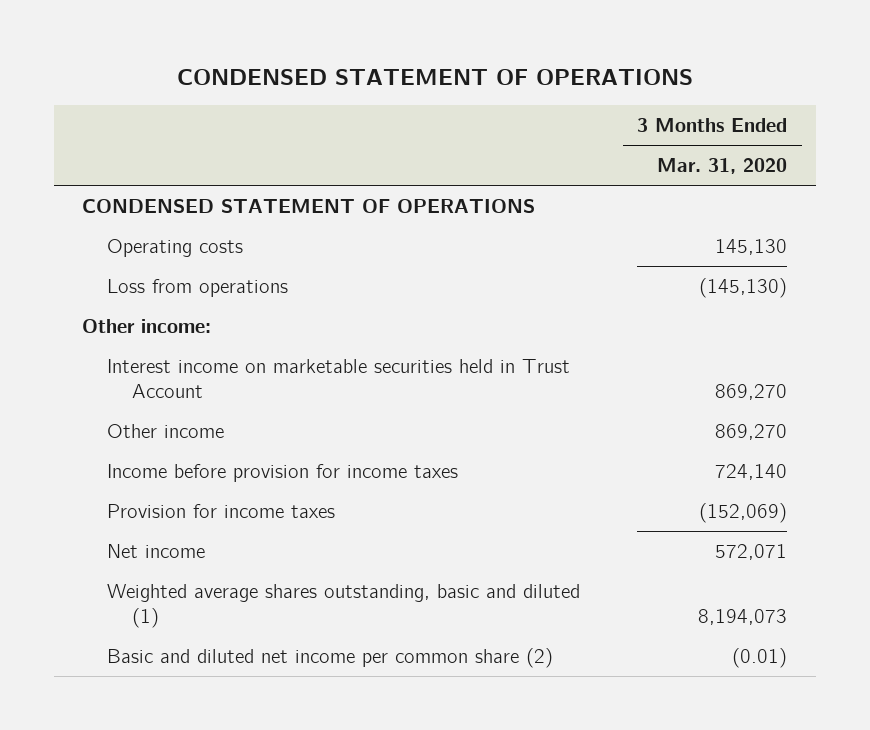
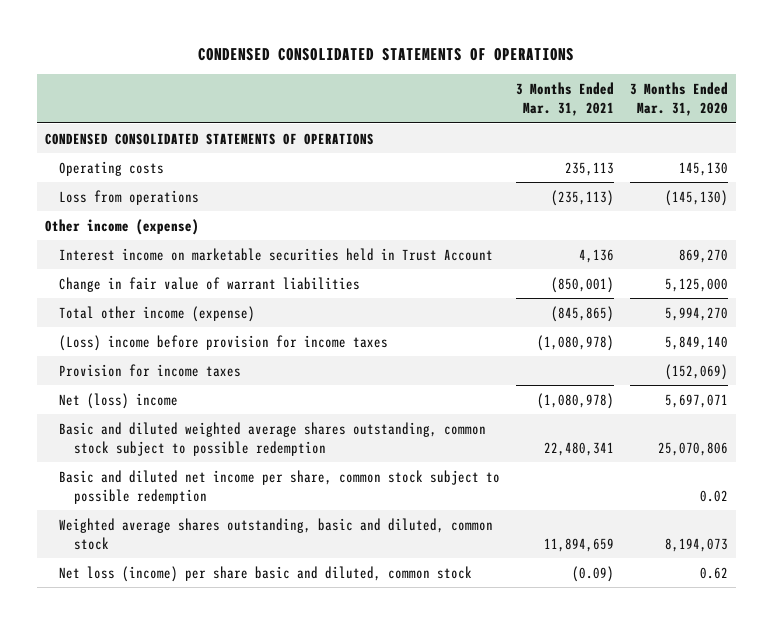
- CONDENSED STATEMENT OF OPERATIONS
+ CONDENSED CONSOLIDATED STATEMENTS OF OPERATIONS
- | 3 Months Ended Mar. 31, 2020
+ | 3 Months Ended Mar. 31, 2021 | 3 Months Ended Mar. 31, 2020
- CONDENSED STATEMENT OF OPERATIONS
+ CONDENSED CONSOLIDATED STATEMENTS OF OPERATIONS
- Other income:
+ Other income (expense)
- Other income | 869,270
- Income before provision for income taxes | 724,140
+ Change in fair value of warrant liabilities | (850,001) | 5,125,000
+ Total other income (expense) | (845,865) | 5,994,270
+ (Loss) income before provision for income taxes | (1,080,978) | 5,849,140
- Net income | 572,071
- Weighted average shares outstanding, basic and diluted (1) | 8,194,073
- Basic and diluted net income per common share (2) | (0.01)
+ Net (loss) income | (1,080,978) | 5,697,071
+ Basic and diluted weighted average shares outstanding, common stock subject to possible redemption | 22,480,341 | 25,070,806
+ Basic and diluted net income per share, common stock subject to possible redemption | | 0.02
+ Weighted average shares outstanding, basic and diluted, common stock | 11,894,659 | 8,194,073
+ Net loss (income) per share basic and diluted, common stock | (0.09) | 0.62

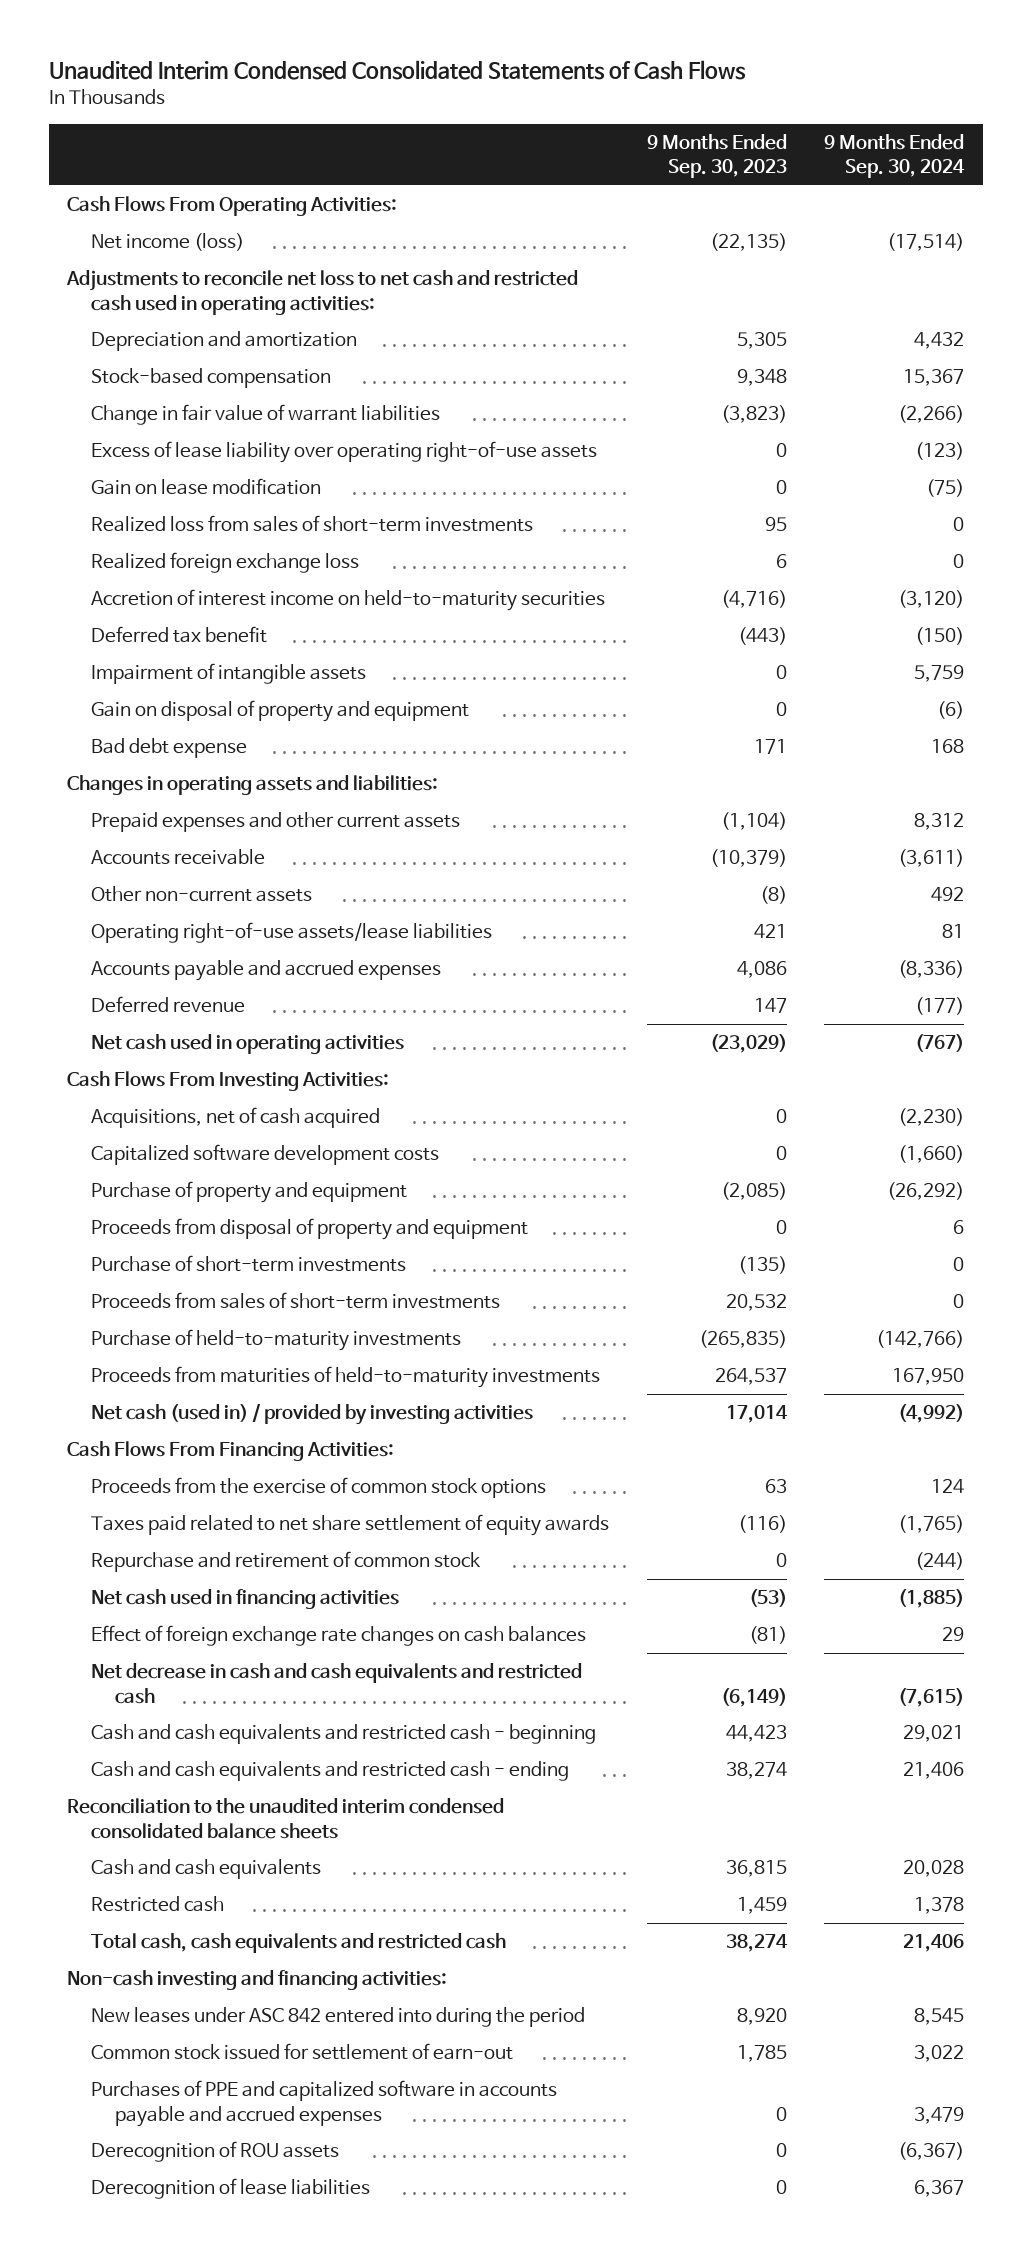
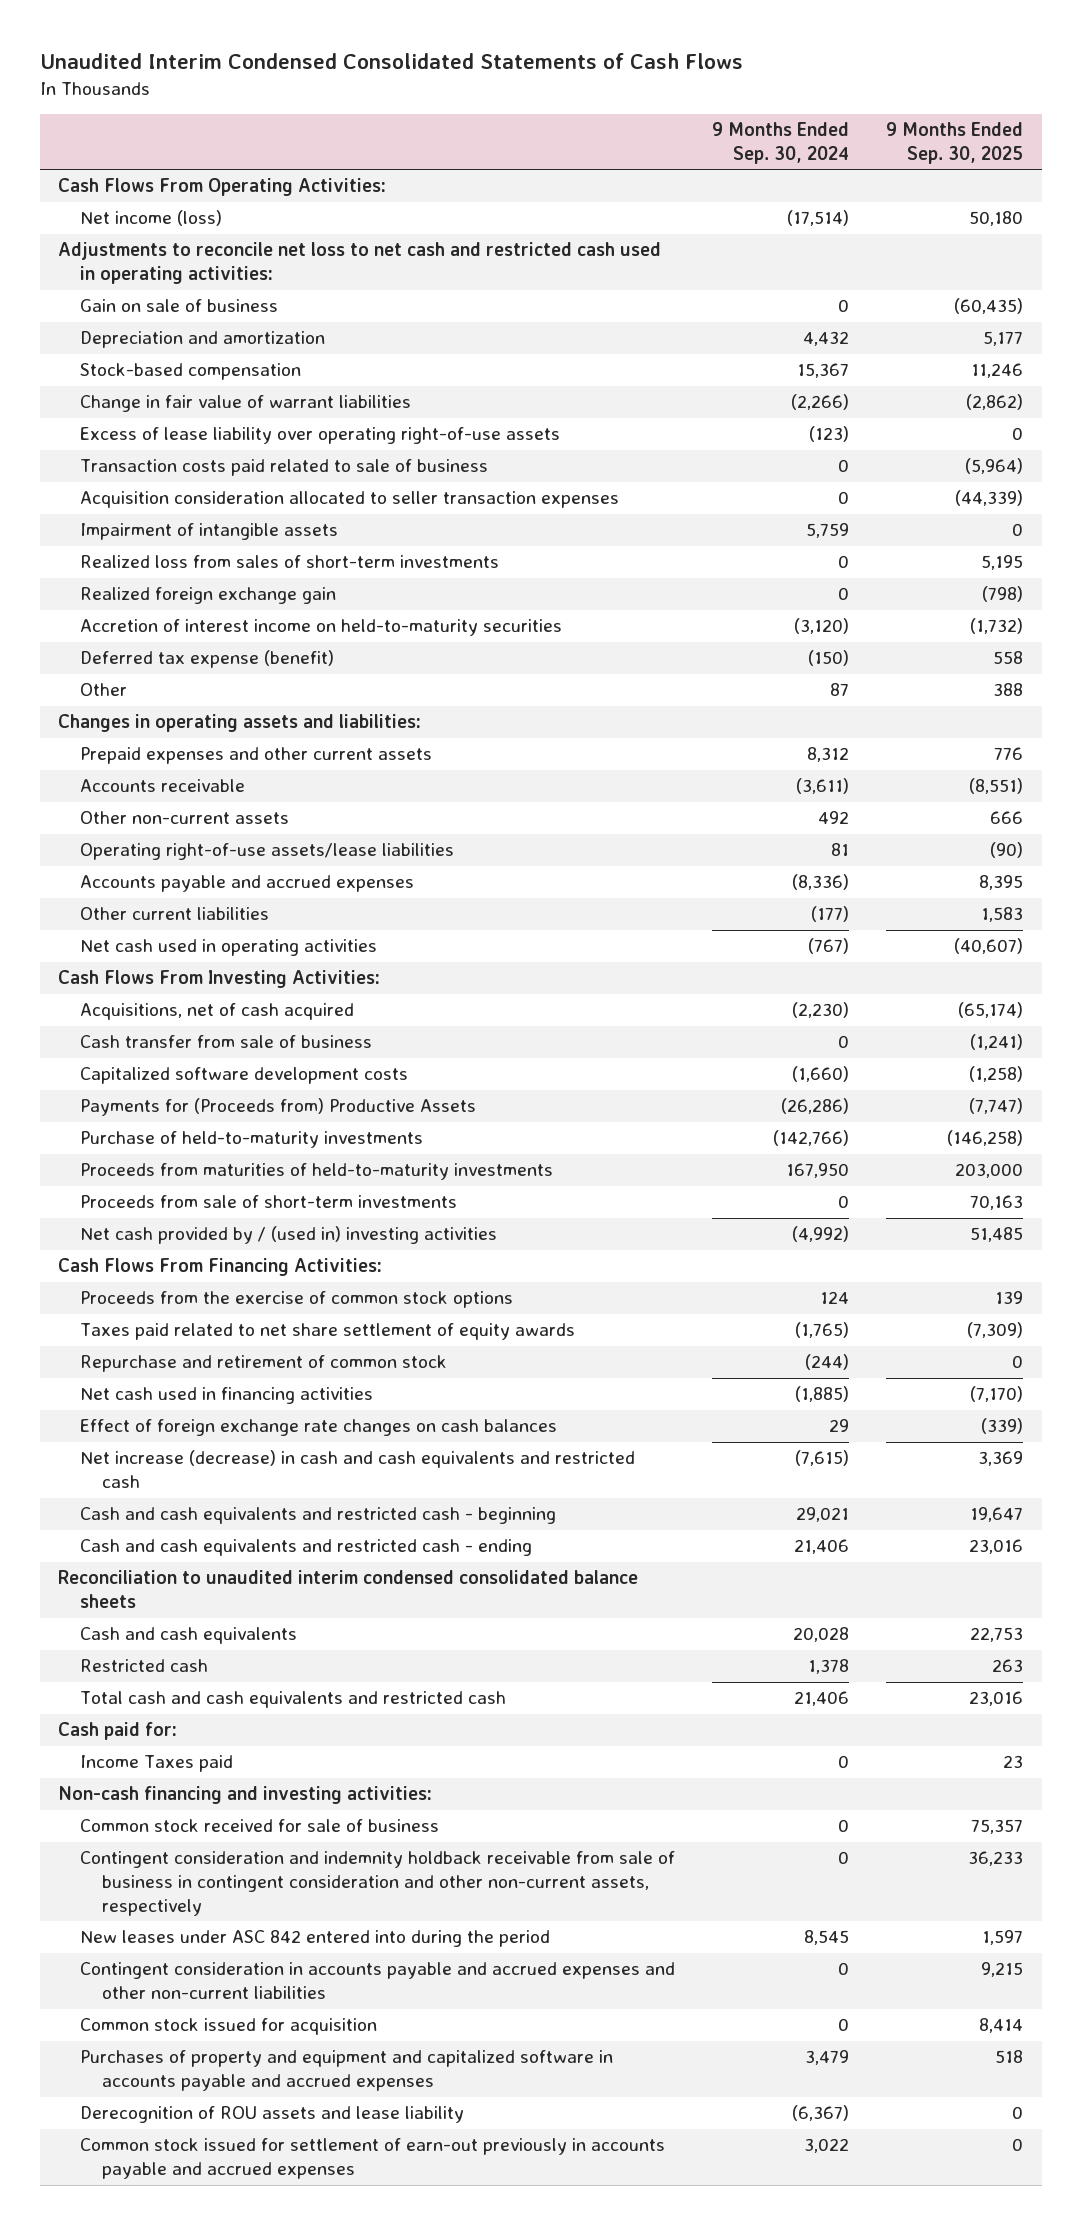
- | 9 Months Ended Sep. 30, 2023 | 9 Months Ended Sep. 30, 2024
+ | 9 Months Ended Sep. 30, 2024 | 9 Months Ended Sep. 30, 2025
+ Gain on sale of business | 0 | (60,435)
- Gain on lease modification | 0 | (75)
+ Transaction costs paid related to sale of business | 0 | (5,964)
+ Acquisition consideration allocated to seller transaction expenses | 0 | (44,339)
moved up: Impairment of intangible assets | 5,759 | 0
- Realized foreign exchange loss | 6 | 0
+ Realized foreign exchange gain | 0 | (798)
- Deferred tax benefit | (443) | (150)
- Gain on disposal of property and equipment | 0 | (6)
- Bad debt expense | 171 | 168
+ Deferred tax expense (benefit) | (150) | 558
+ Other | 87 | 388
- Deferred revenue | 147 | (177)
+ Other current liabilities | (177) | 1,583
+ Cash transfer from sale of business | 0 | (1,241)
- Purchase of property and equipment | (2,085) | (26,292)
- Proceeds from disposal of property and equipment | 0 | 6
- Purchase of short-term investments | (135) | 0
- Proceeds from sales of short-term investments | 20,532 | 0
+ Payments for (Proceeds from) Productive Assets | (26,286) | (7,747)
- Net cash (used in) / provided by investing activities | 17,014 | (4,992)
+ Proceeds from sale of short-term investments | 0 | 70,163
+ Net cash provided by / (used in) investing activities | (4,992) | 51,485
- Net decrease in cash and cash equivalents and restricted cash | (6,149) | (7,615)
+ Net increase (decrease) in cash and cash equivalents and restricted cash | (7,615) | 3,369
- Reconciliation to the unaudited interim condensed consolidated balance sheets
+ Reconciliation to unaudited interim condensed consolidated balance sheets
- Total cash, cash equivalents and restricted cash | 38,274 | 21,406
- Non-cash investing and financing activities:
+ Total cash and cash equivalents and restricted cash | 21,406 | 23,016
+ Cash paid for:
+ Income Taxes paid | 0 | 23
+ Non-cash financing and investing activities:
+ Common stock received for sale of business | 0 | 75,357
+ Contingent consideration and indemnity holdback receivable from sale of business in contingent consideration and other non-current assets, respectively | 0 | 36,233
- Common stock issued for settlement of earn-out | 1,785 | 3,022
- Purchases of PPE and capitalized software in accounts payable and accrued expenses | 0 | 3,479
- Derecognition of ROU assets | 0 | (6,367)
- Derecognition of lease liabilities | 0 | 6,367
+ Contingent consideration in accounts payable and accrued expenses and other non-current liabilities | 0 | 9,215
+ Common stock issued for acquisition | 0 | 8,414
+ Purchases of property and equipment and capitalized software in accounts payable and accrued expenses | 3,479 | 518
+ Derecognition of ROU assets and lease liability | (6,367) | 0
+ Common stock issued for settlement of earn-out previously in accounts payable and accrued expenses | 3,022 | 0

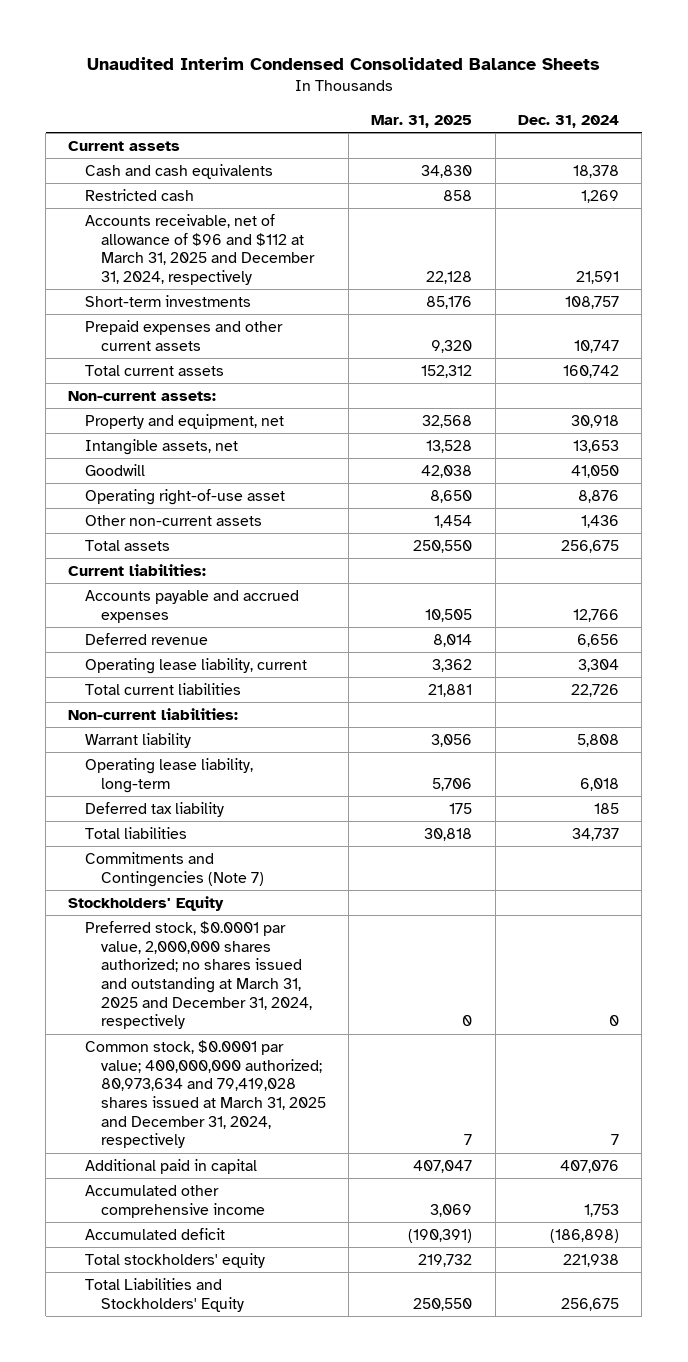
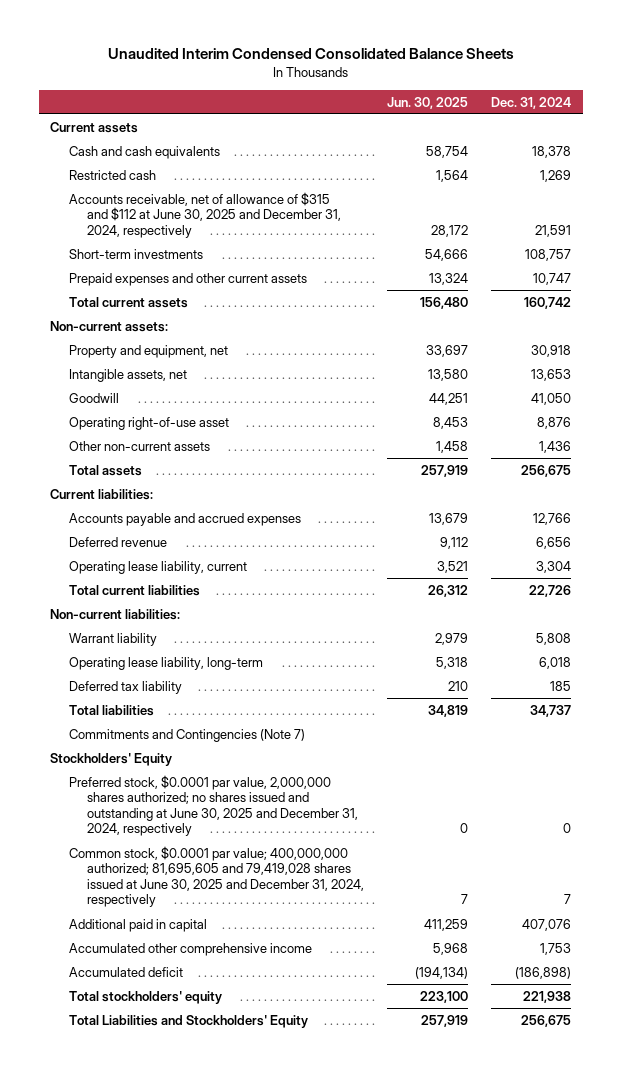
- | Mar. 31, 2025 | Dec. 31, 2024
+ | Jun. 30, 2025 | Dec. 31, 2024
- Accounts receivable, net of allowance of $96 and $112 at March 31, 2025 and December 31, 2024, respectively | 22,128 | 21,591
+ Accounts receivable, net of allowance of $315 and $112 at June 30, 2025 and December 31, 2024, respectively | 28,172 | 21,591
- Preferred stock, $0.0001 par value, 2,000,000 shares authorized; no shares issued and outstanding at March 31, 2025 and December 31, 2024, respectively | 0 | 0
- Common stock, $0.0001 par value; 400,000,000 authorized; 80,973,634 and 79,419,028 shares issued at March 31, 2025 and December 31, 2024, respectively | 7 | 7
+ Preferred stock, $0.0001 par value, 2,000,000 shares authorized; no shares issued and outstanding at June 30, 2025 and December 31, 2024, respectively | 0 | 0
+ Common stock, $0.0001 par value; 400,000,000 authorized; 81,695,605 and 79,419,028 shares issued at June 30, 2025 and December 31, 2024, respectively | 7 | 7

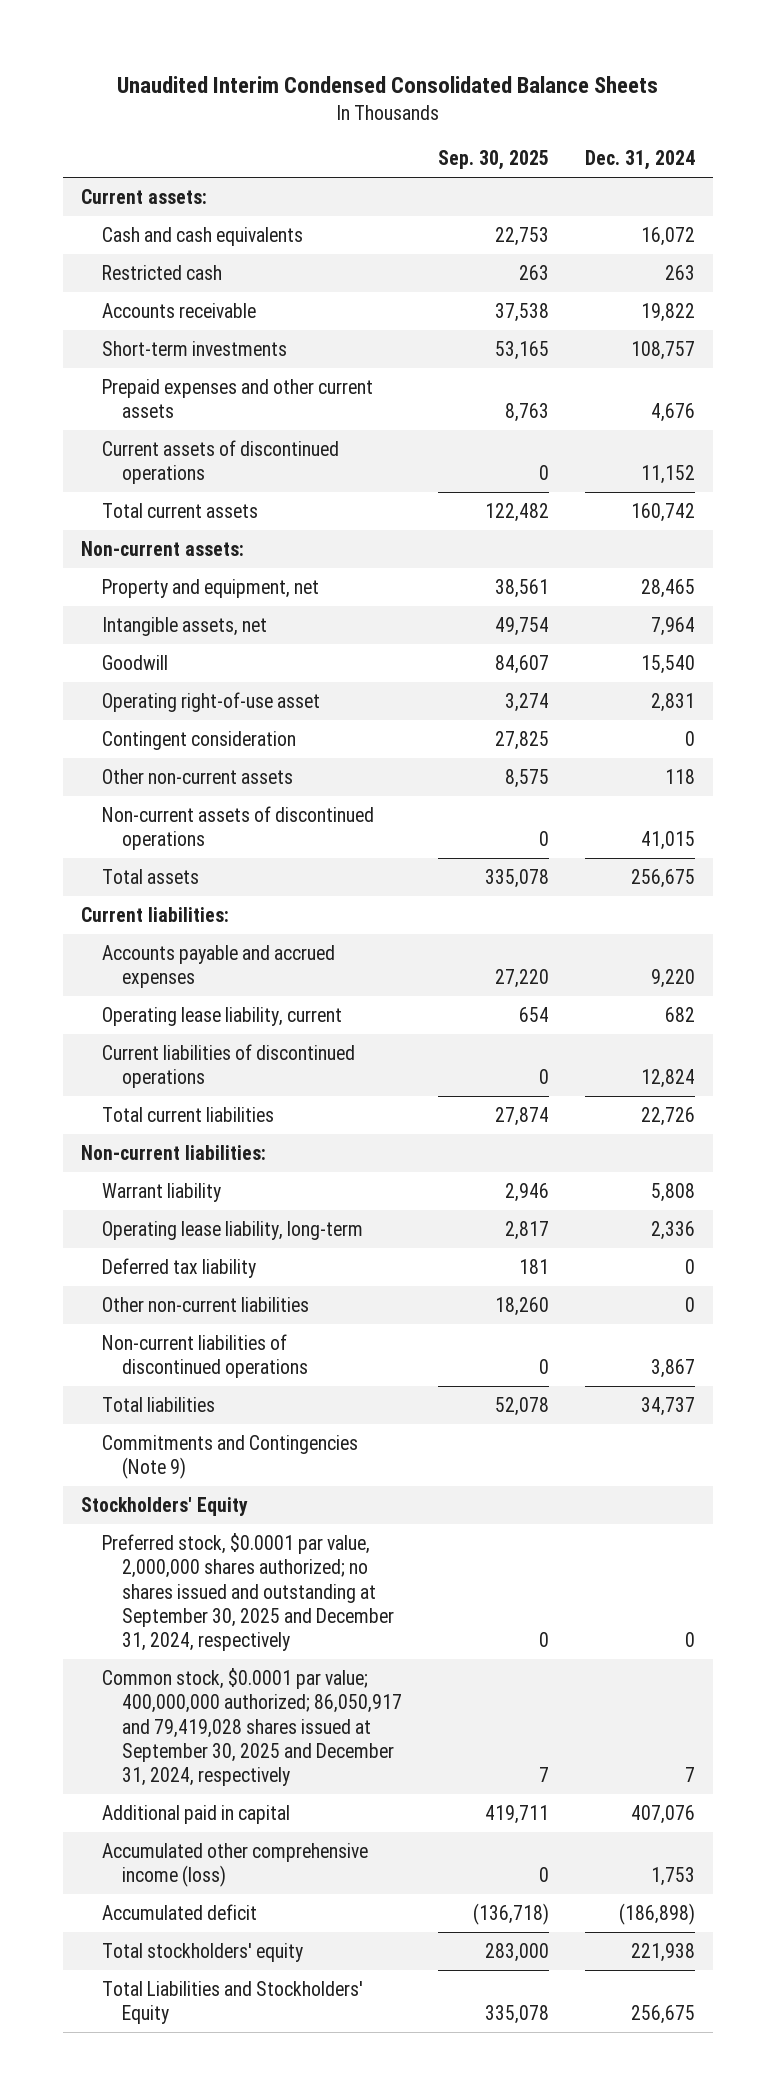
- | Jun. 30, 2025 | Dec. 31, 2024
+ | Sep. 30, 2025 | Dec. 31, 2024
- Current assets
- Cash and cash equivalents | 58,754 | 18,378
- Restricted cash | 1,564 | 1,269
- Accounts receivable, net of allowance of $315 and $112 at June 30, 2025 and December 31, 2024, respectively | 28,172 | 21,591
+ Current assets:
+ Cash and cash equivalents | 22,753 | 16,072
+ Restricted cash | 263 | 263
+ Accounts receivable | 37,538 | 19,822
- Prepaid expenses and other current assets | 13,324 | 10,747
+ Prepaid expenses and other current assets | 8,763 | 4,676
+ Current assets of discontinued operations | 0 | 11,152
- Property and equipment, net | 33,697 | 30,918
- Intangible assets, net | 13,580 | 13,653
- Goodwill | 44,251 | 41,050
- Operating right-of-use asset | 8,453 | 8,876
- Other non-current assets | 1,458 | 1,436
+ Property and equipment, net | 38,561 | 28,465
+ Intangible assets, net | 49,754 | 7,964
+ Goodwill | 84,607 | 15,540
+ Operating right-of-use asset | 3,274 | 2,831
+ Contingent consideration | 27,825 | 0
+ Other non-current assets | 8,575 | 118
+ Non-current assets of discontinued operations | 0 | 41,015
- Accounts payable and accrued expenses | 13,679 | 12,766
- Deferred revenue | 9,112 | 6,656
- Operating lease liability, current | 3,521 | 3,304
+ Accounts payable and accrued expenses | 27,220 | 9,220
+ Operating lease liability, current | 654 | 682
+ Current liabilities of discontinued operations | 0 | 12,824
- Operating lease liability, long-term | 5,318 | 6,018
- Deferred tax liability | 210 | 185
+ Operating lease liability, long-term | 2,817 | 2,336
+ Deferred tax liability | 181 | 0
+ Other non-current liabilities | 18,260 | 0
+ Non-current liabilities of discontinued operations | 0 | 3,867
- Commitments and Contingencies (Note 7)
+ Commitments and Contingencies (Note 9)
- Preferred stock, $0.0001 par value, 2,000,000 shares authorized; no shares issued and outstanding at June 30, 2025 and December 31, 2024, respectively | 0 | 0
- Common stock, $0.0001 par value; 400,000,000 authorized; 81,695,605 and 79,419,028 shares issued at June 30, 2025 and December 31, 2024, respectively | 7 | 7
+ Preferred stock, $0.0001 par value, 2,000,000 shares authorized; no shares issued and outstanding at September 30, 2025 and December 31, 2024, respectively | 0 | 0
+ Common stock, $0.0001 par value; 400,000,000 authorized; 86,050,917 and 79,419,028 shares issued at September 30, 2025 and December 31, 2024, respectively | 7 | 7
- Accumulated other comprehensive income | 5,968 | 1,753
+ Accumulated other comprehensive income (loss) | 0 | 1,753

